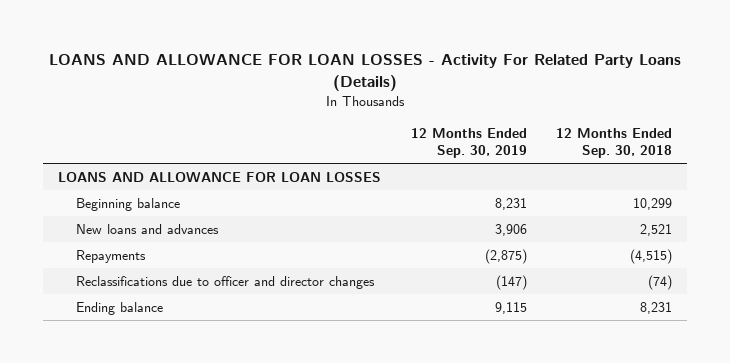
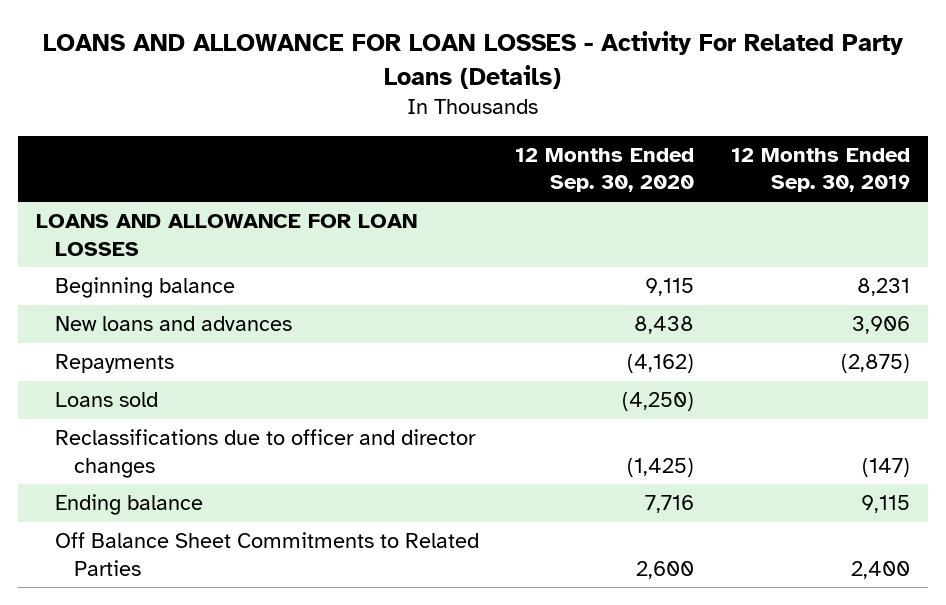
- | 12 Months Ended Sep. 30, 2019 | 12 Months Ended Sep. 30, 2018
+ | 12 Months Ended Sep. 30, 2020 | 12 Months Ended Sep. 30, 2019
+ Loans sold | (4,250) |
+ Off Balance Sheet Commitments to Related Parties | 2,600 | 2,400

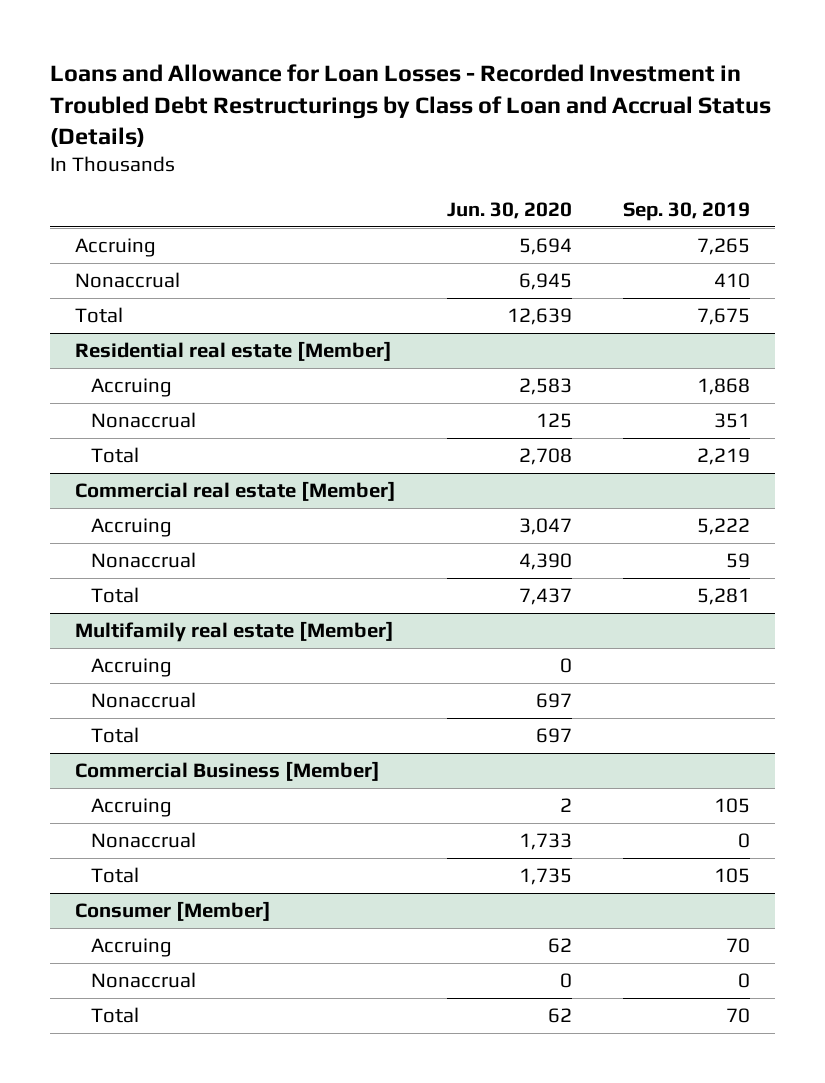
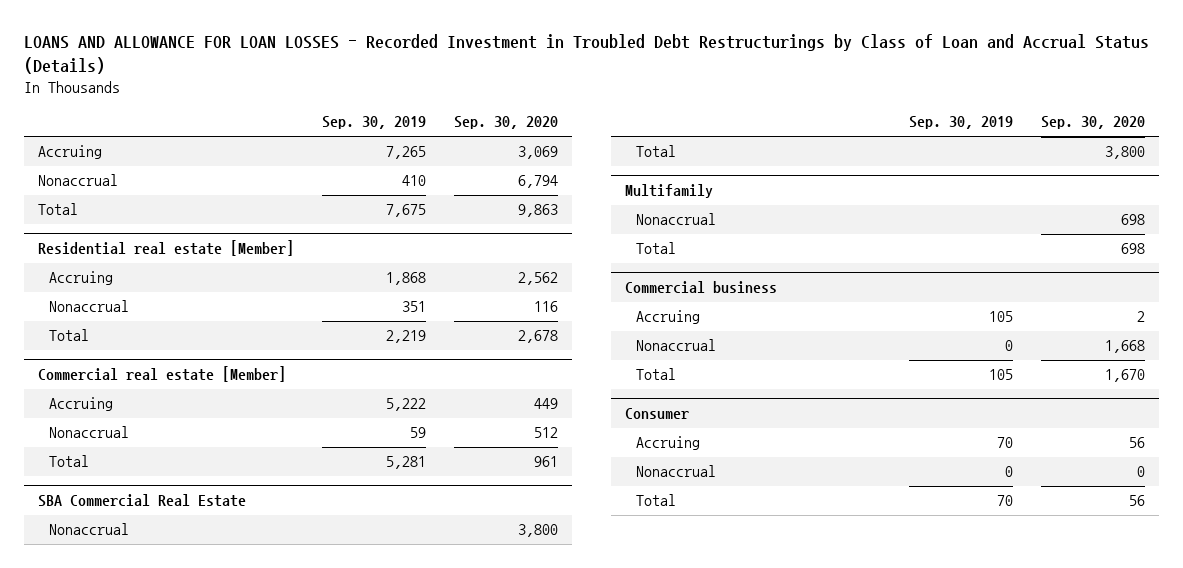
- Loans and Allowance for Loan Losses - Recorded Investment in Troubled Debt Restructurings by Class of Loan and Accrual Status (Details)
+ LOANS AND ALLOWANCE FOR LOAN LOSSES - Recorded Investment in Troubled Debt Restructurings by Class of Loan and Accrual Status (Details)
- | Jun. 30, 2020 | Sep. 30, 2019
+ | Sep. 30, 2019 | Sep. 30, 2020
- Multifamily real estate [Member]
- Accruing | 0 |
+ SBA Commercial Real Estate
- Commercial Business [Member]
+ Multifamily
+ Nonaccrual | | 698
+ Total | | 698
+ Commercial business
- Consumer [Member]
+ Consumer

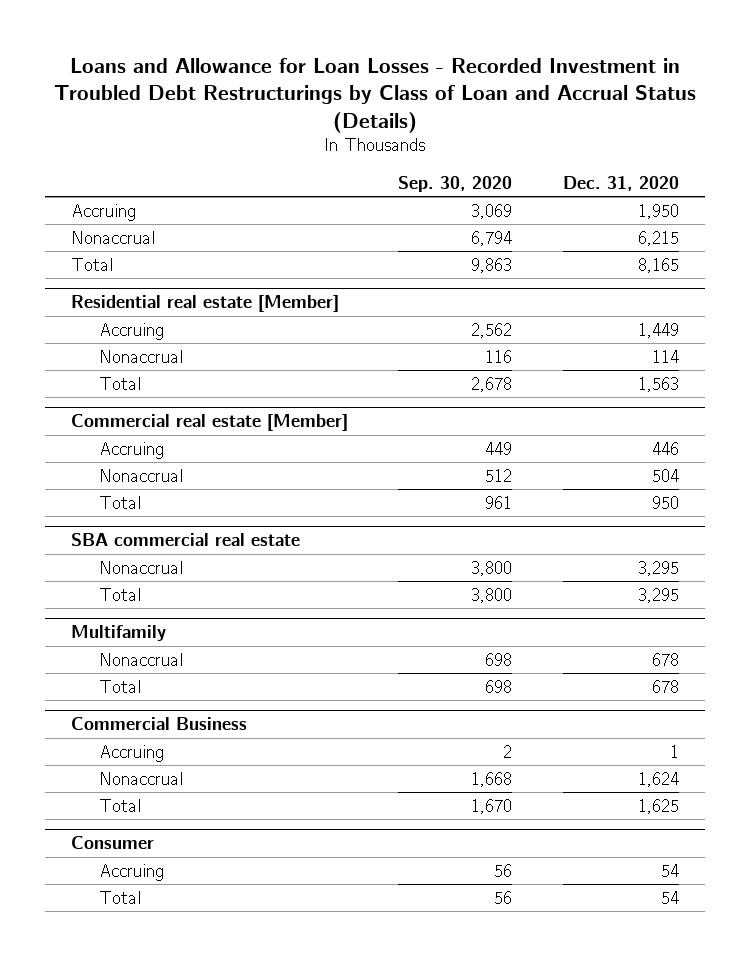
- LOANS AND ALLOWANCE FOR LOAN LOSSES - Recorded Investment in Troubled Debt Restructurings by Class of Loan and Accrual Status (Details)
+ Loans and Allowance for Loan Losses - Recorded Investment in Troubled Debt Restructurings by Class of Loan and Accrual Status (Details)
- | Sep. 30, 2019 | Sep. 30, 2020
+ | Sep. 30, 2020 | Dec. 31, 2020
- SBA Commercial Real Estate
+ SBA commercial real estate
- Commercial business
+ Commercial Business
@ Consumer
- Nonaccrual | 0 | 0

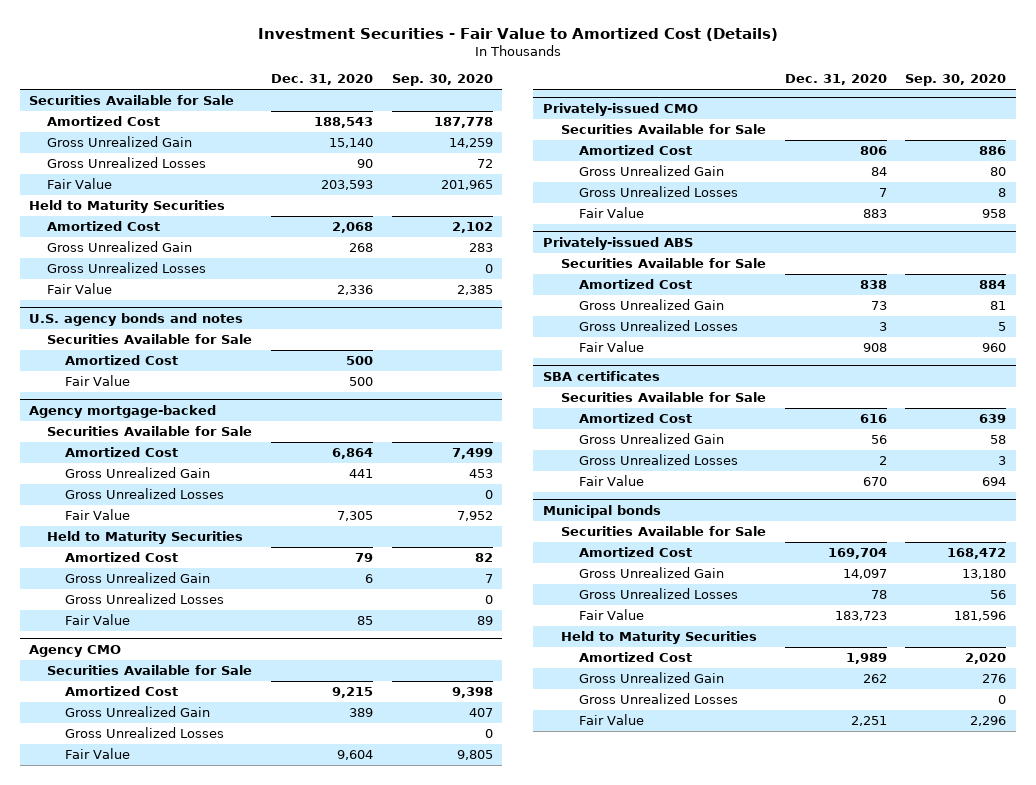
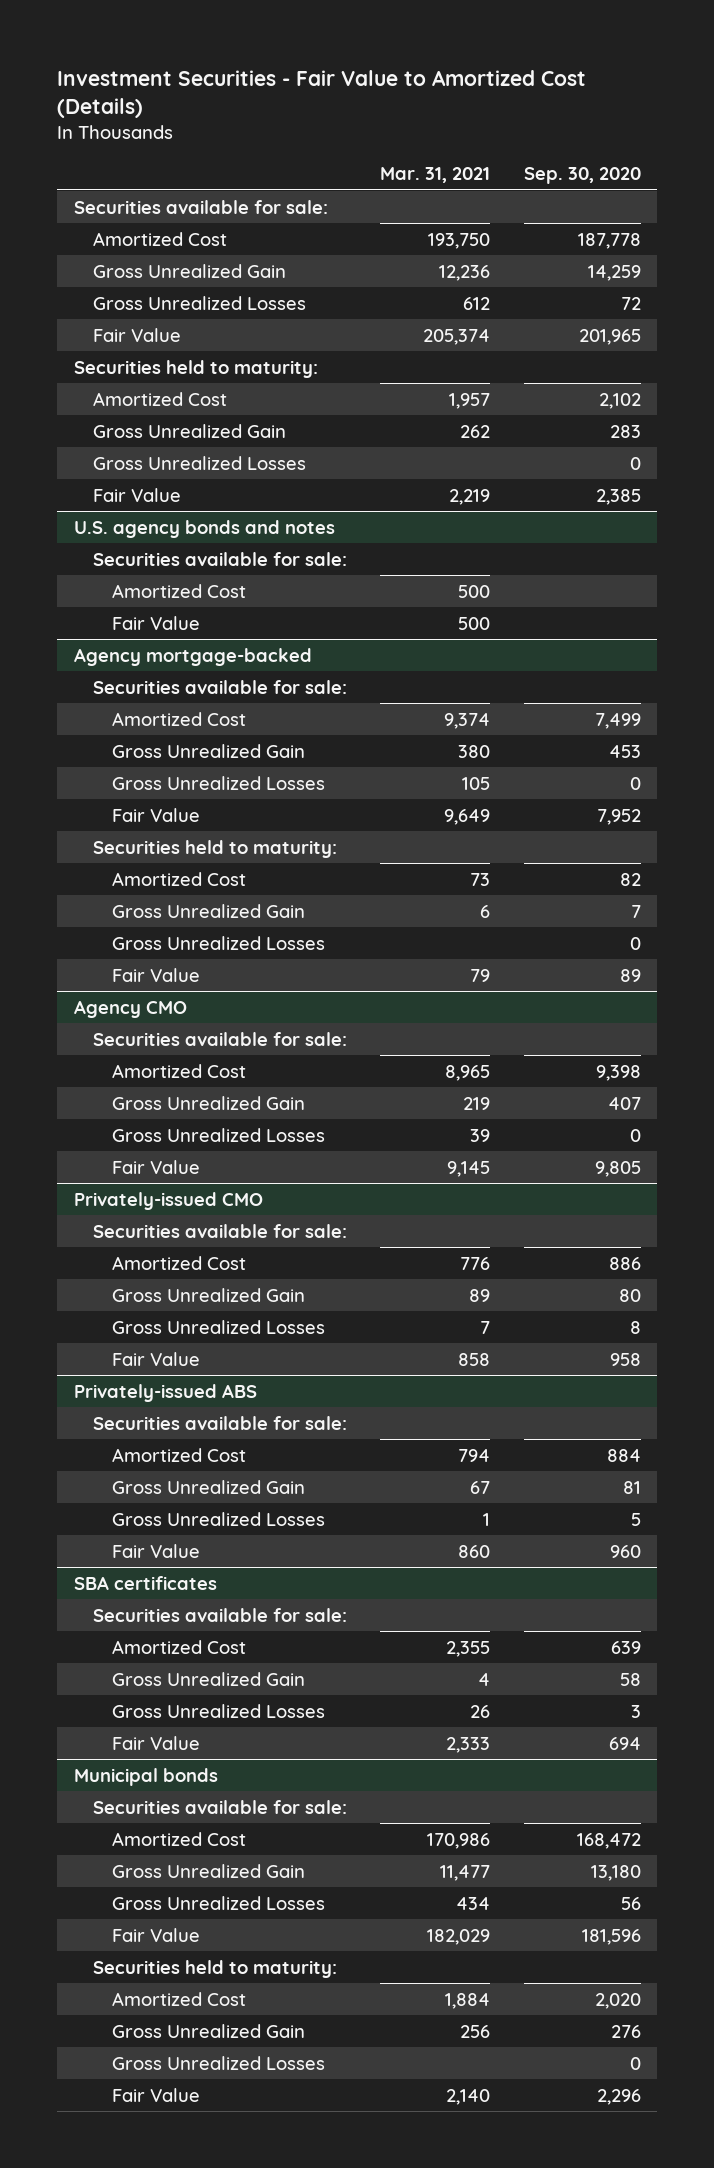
- | Dec. 31, 2020 | Sep. 30, 2020
+ | Mar. 31, 2021 | Sep. 30, 2020
- Securities Available for Sale
+ Securities available for sale:
- Held to Maturity Securities
+ Securities held to maturity:
@ U.S. agency bonds and notes
- Securities Available for Sale
+ Securities available for sale:
@ Agency mortgage-backed
- Securities Available for Sale
+ Securities available for sale:
- Held to Maturity Securities
+ Securities held to maturity:
@ Agency CMO
- Securities Available for Sale
+ Securities available for sale:
@ Privately-issued CMO
- Securities Available for Sale
+ Securities available for sale:
@ Privately-issued ABS
- Securities Available for Sale
+ Securities available for sale:
@ SBA certificates
- Securities Available for Sale
+ Securities available for sale:
@ Municipal bonds
- Securities Available for Sale
+ Securities available for sale:
- Held to Maturity Securities
+ Securities held to maturity:

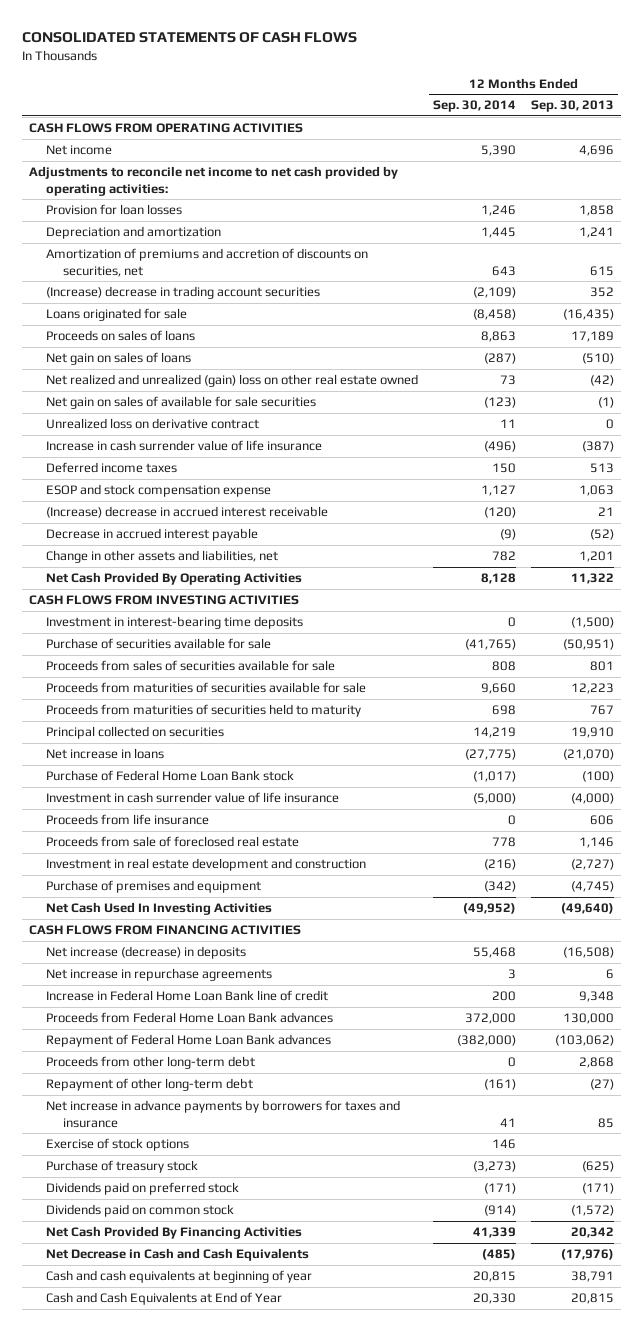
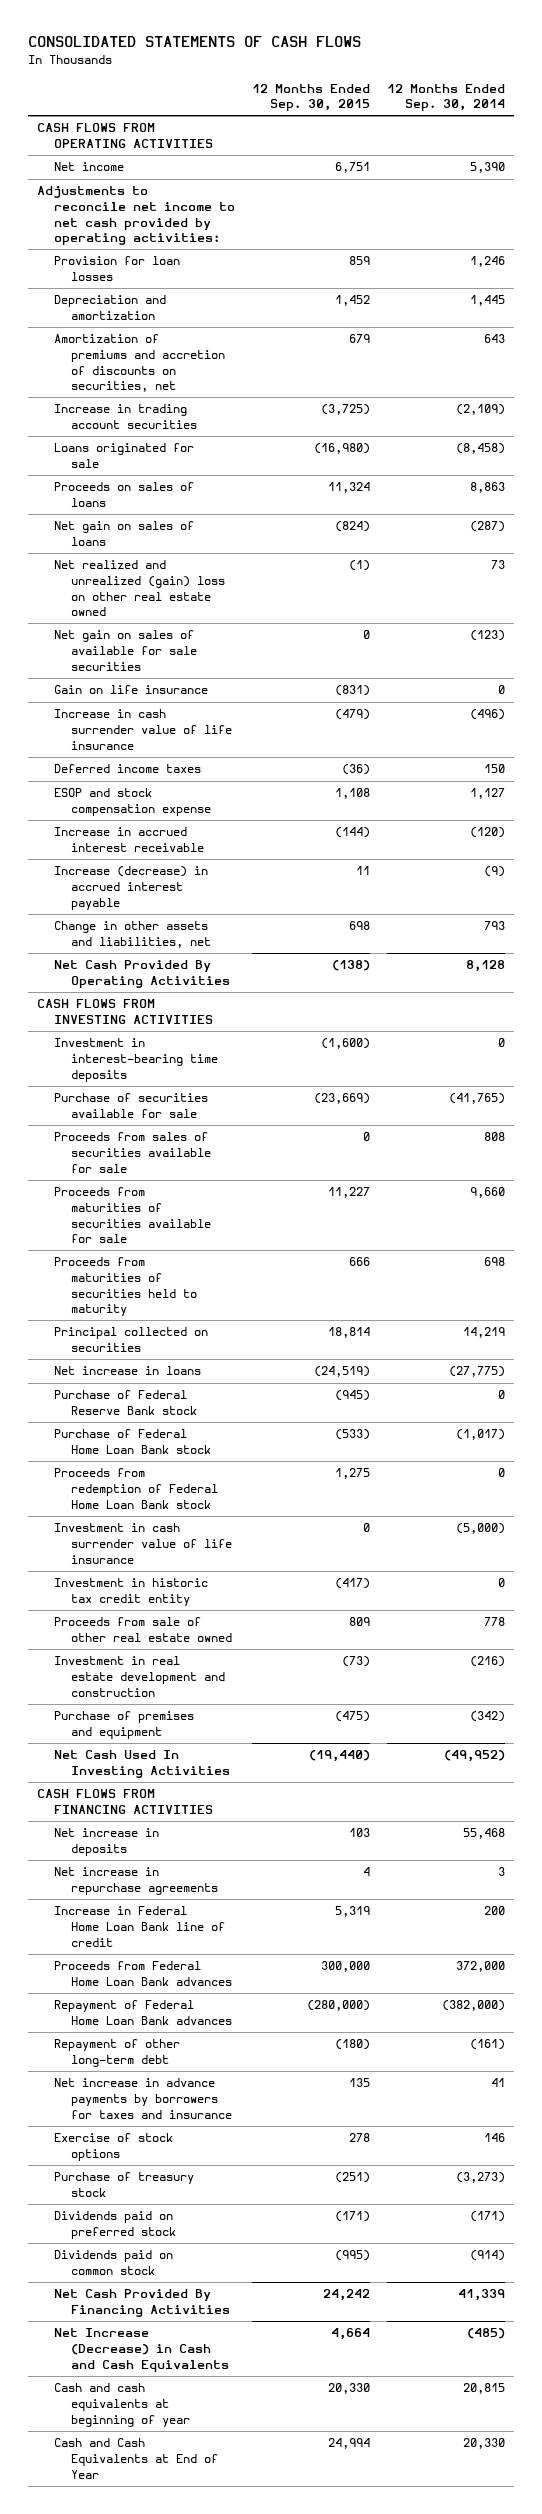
- | 12 Months Ended Sep. 30, 2014 | 12 Months Ended Sep. 30, 2013
+ | 12 Months Ended Sep. 30, 2015 | 12 Months Ended Sep. 30, 2014
- (Increase) decrease in trading account securities | (2,109) | 352
+ Increase in trading account securities | (3,725) | (2,109)
- Unrealized loss on derivative contract | 11 | 0
+ Gain on life insurance | (831) | 0
- (Increase) decrease in accrued interest receivable | (120) | 21
- Decrease in accrued interest payable | (9) | (52)
- Change in other assets and liabilities, net | 782 | 1,201
+ Increase in accrued interest receivable | (144) | (120)
+ Increase (decrease) in accrued interest payable | 11 | (9)
+ Change in other assets and liabilities, net | 698 | 793
+ Purchase of Federal Reserve Bank stock | (945) | 0
+ Proceeds from redemption of Federal Home Loan Bank stock | 1,275 | 0
- Proceeds from life insurance | 0 | 606
- Proceeds from sale of foreclosed real estate | 778 | 1,146
+ Investment in historic tax credit entity | (417) | 0
+ Proceeds from sale of other real estate owned | 809 | 778
- Net increase (decrease) in deposits | 55,468 | (16,508)
+ Net increase in deposits | 103 | 55,468
- Proceeds from other long-term debt | 0 | 2,868
- Net Decrease in Cash and Cash Equivalents | (485) | (17,976)
+ Net Increase (Decrease) in Cash and Cash Equivalents | 4,664 | (485)

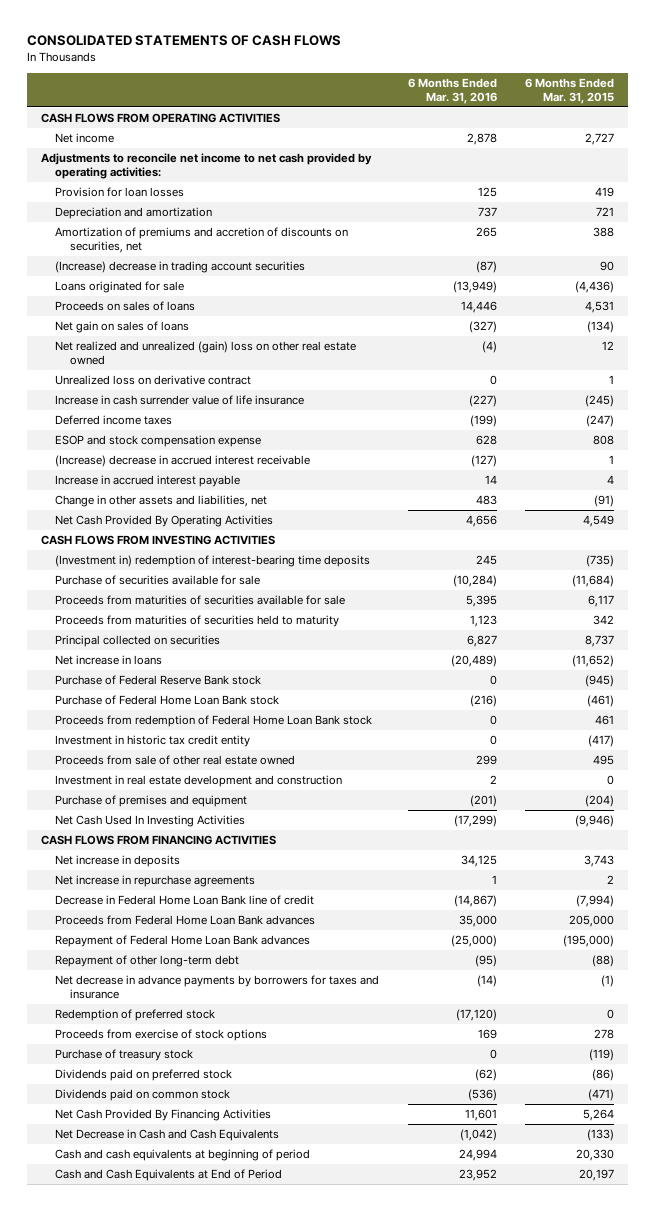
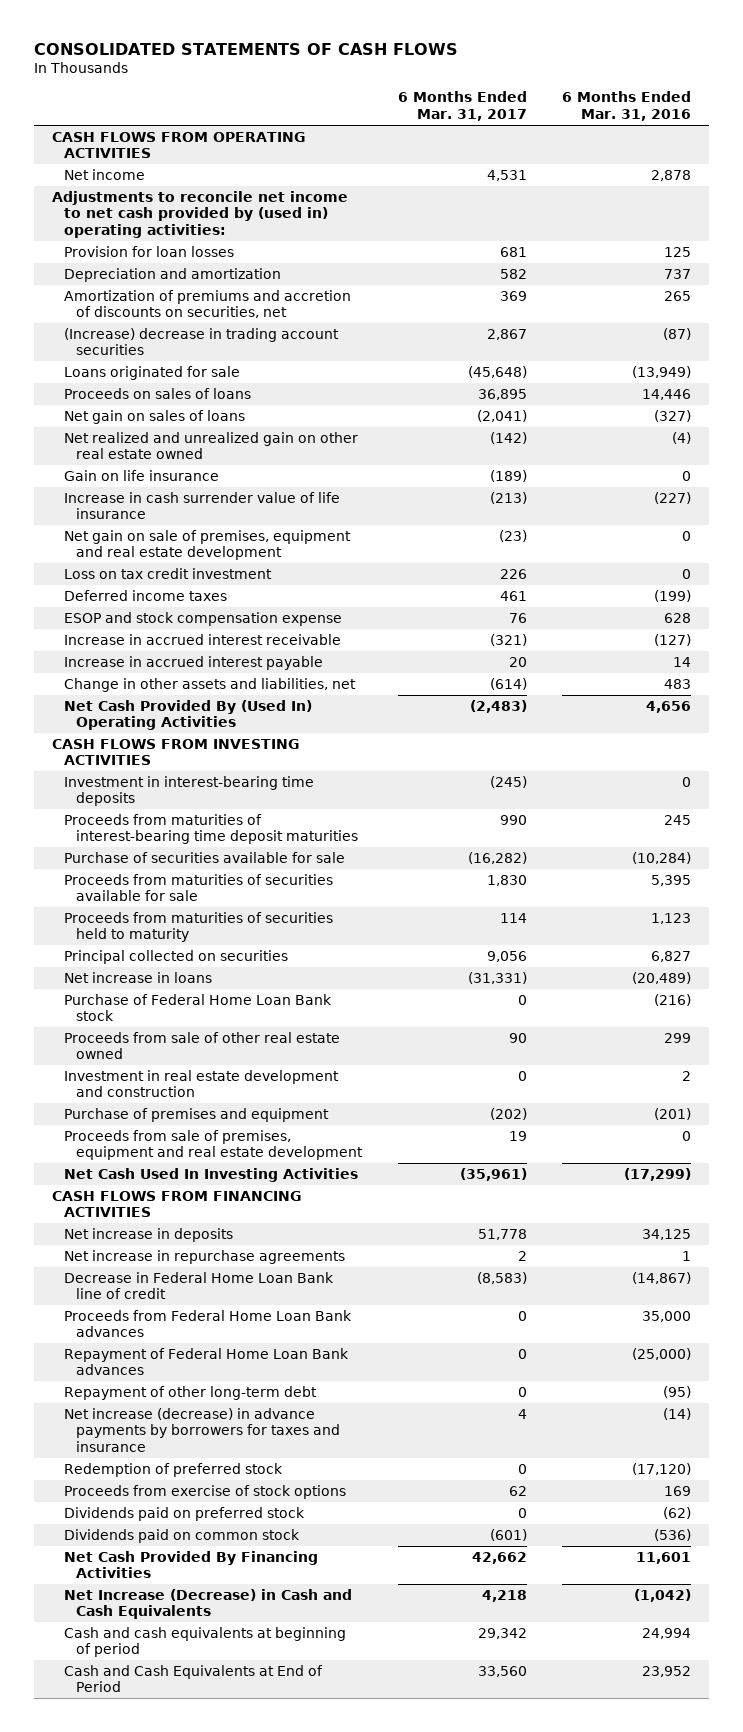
- | 6 Months Ended Mar. 31, 2016 | 6 Months Ended Mar. 31, 2015
+ | 6 Months Ended Mar. 31, 2017 | 6 Months Ended Mar. 31, 2016
- Adjustments to reconcile net income to net cash provided by operating activities:
+ Adjustments to reconcile net income to net cash provided by (used in) operating activities:
- Net realized and unrealized (gain) loss on other real estate owned | (4) | 12
- Unrealized loss on derivative contract | 0 | 1
+ Net realized and unrealized gain on other real estate owned | (142) | (4)
+ Gain on life insurance | (189) | 0
+ Net gain on sale of premises, equipment and real estate development | (23) | 0
+ Loss on tax credit investment | 226 | 0
- (Increase) decrease in accrued interest receivable | (127) | 1
+ Increase in accrued interest receivable | (321) | (127)
- Net Cash Provided By Operating Activities | 4,656 | 4,549
+ Net Cash Provided By (Used In) Operating Activities | (2,483) | 4,656
- (Investment in) redemption of interest-bearing time deposits | 245 | (735)
+ Investment in interest-bearing time deposits | (245) | 0
+ Proceeds from maturities of interest-bearing time deposit maturities | 990 | 245
- Purchase of Federal Reserve Bank stock | 0 | (945)
- Proceeds from redemption of Federal Home Loan Bank stock | 0 | 461
- Investment in historic tax credit entity | 0 | (417)
+ Proceeds from sale of premises, equipment and real estate development | 19 | 0
- Net decrease in advance payments by borrowers for taxes and insurance | (14) | (1)
+ Net increase (decrease) in advance payments by borrowers for taxes and insurance | 4 | (14)
- Purchase of treasury stock | 0 | (119)
- Net Decrease in Cash and Cash Equivalents | (1,042) | (133)
+ Net Increase (Decrease) in Cash and Cash Equivalents | 4,218 | (1,042)

